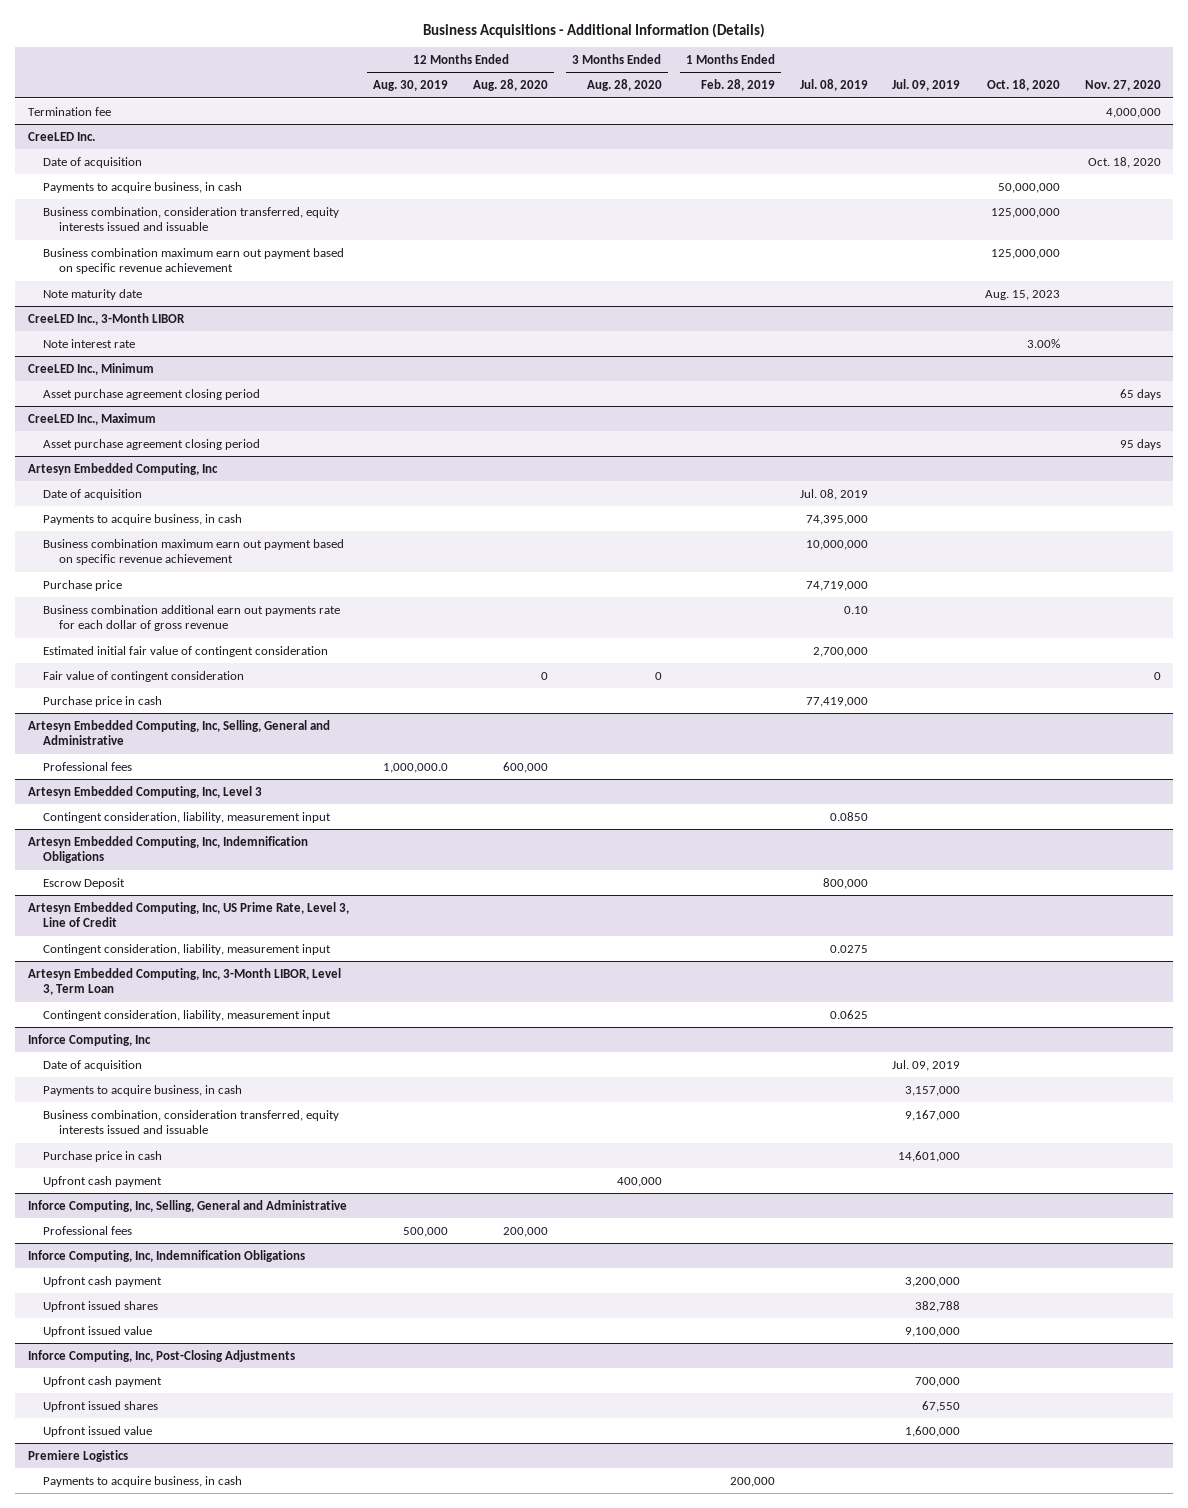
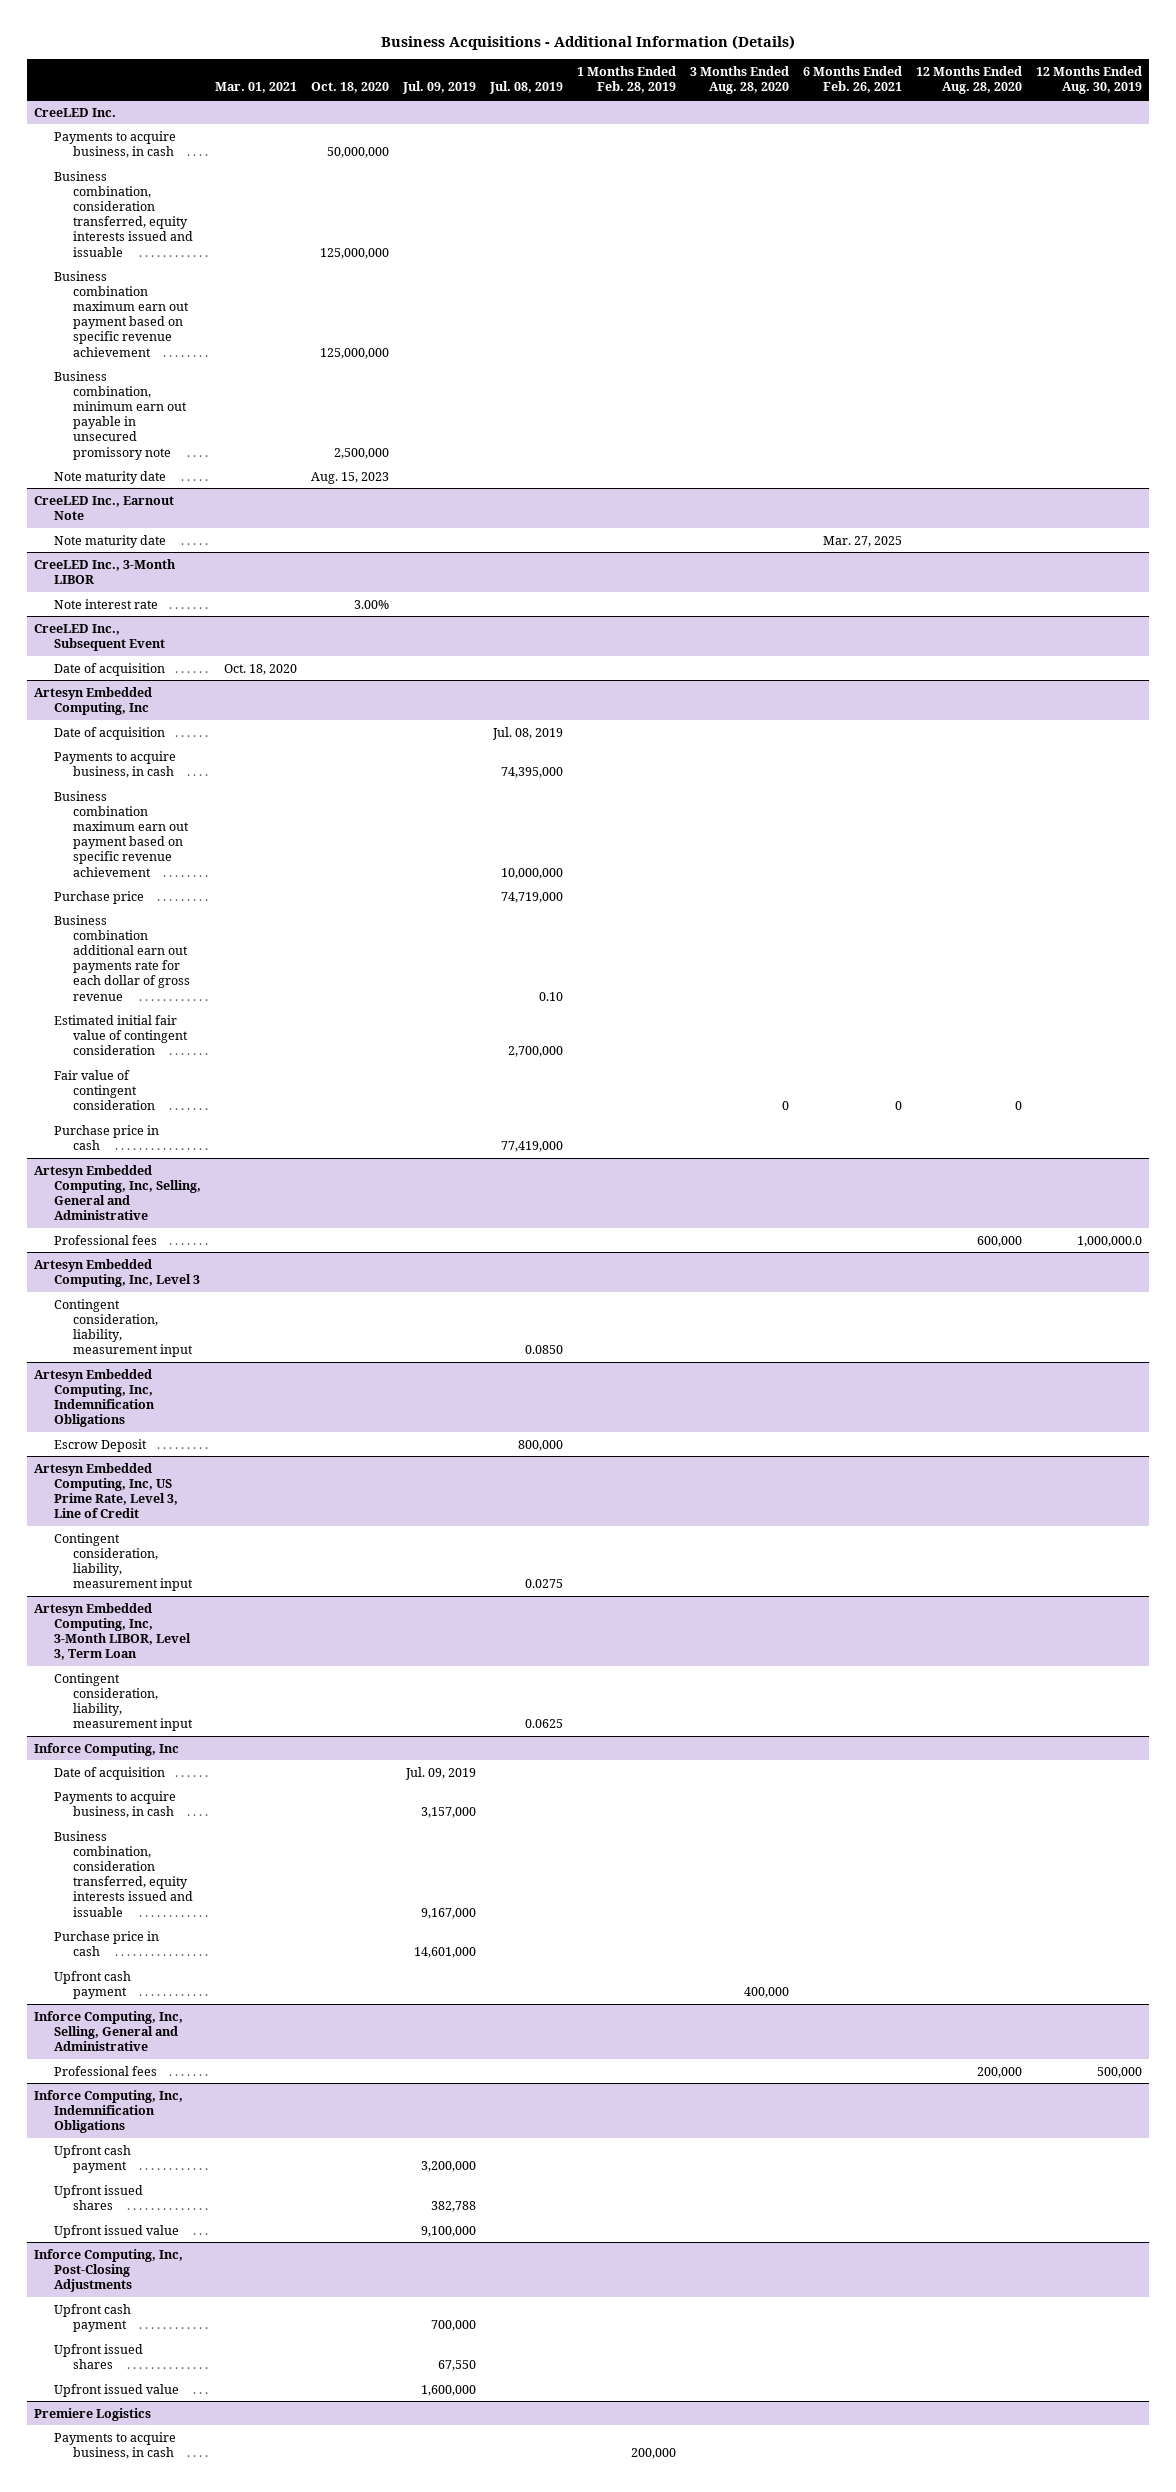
- | 12 Months Ended Aug. 30, 2019 | 12 Months Ended Aug. 28, 2020 | 3 Months Ended Aug. 28, 2020 | 1 Months Ended Feb. 28, 2019 | Jul. 08, 2019 | Jul. 09, 2019 | Oct. 18, 2020 | Nov. 27, 2020
+ | Mar. 01, 2021 | Oct. 18, 2020 | Jul. 09, 2019 | Jul. 08, 2019 | 1 Months Ended Feb. 28, 2019 | 3 Months Ended Aug. 28, 2020 | 6 Months Ended Feb. 26, 2021 | 12 Months Ended Aug. 28, 2020 | 12 Months Ended Aug. 30, 2019
- Termination fee | | | | | | | | 4,000,000
@ CreeLED Inc.
- Date of acquisition | | | | | | | | Oct. 18, 2020
+ Business combination, minimum earn out payable in unsecured promissory note | | 2,500,000 | | | | | | |
+ CreeLED Inc., Earnout Note
+ Note maturity date | | | | | | | Mar. 27, 2025 | |
- CreeLED Inc., Minimum
- Asset purchase agreement closing period | | | | | | | | 65 days
- CreeLED Inc., Maximum
- Asset purchase agreement closing period | | | | | | | | 95 days
+ CreeLED Inc., Subsequent Event
+ Date of acquisition | Oct. 18, 2020 | | | | | | | |

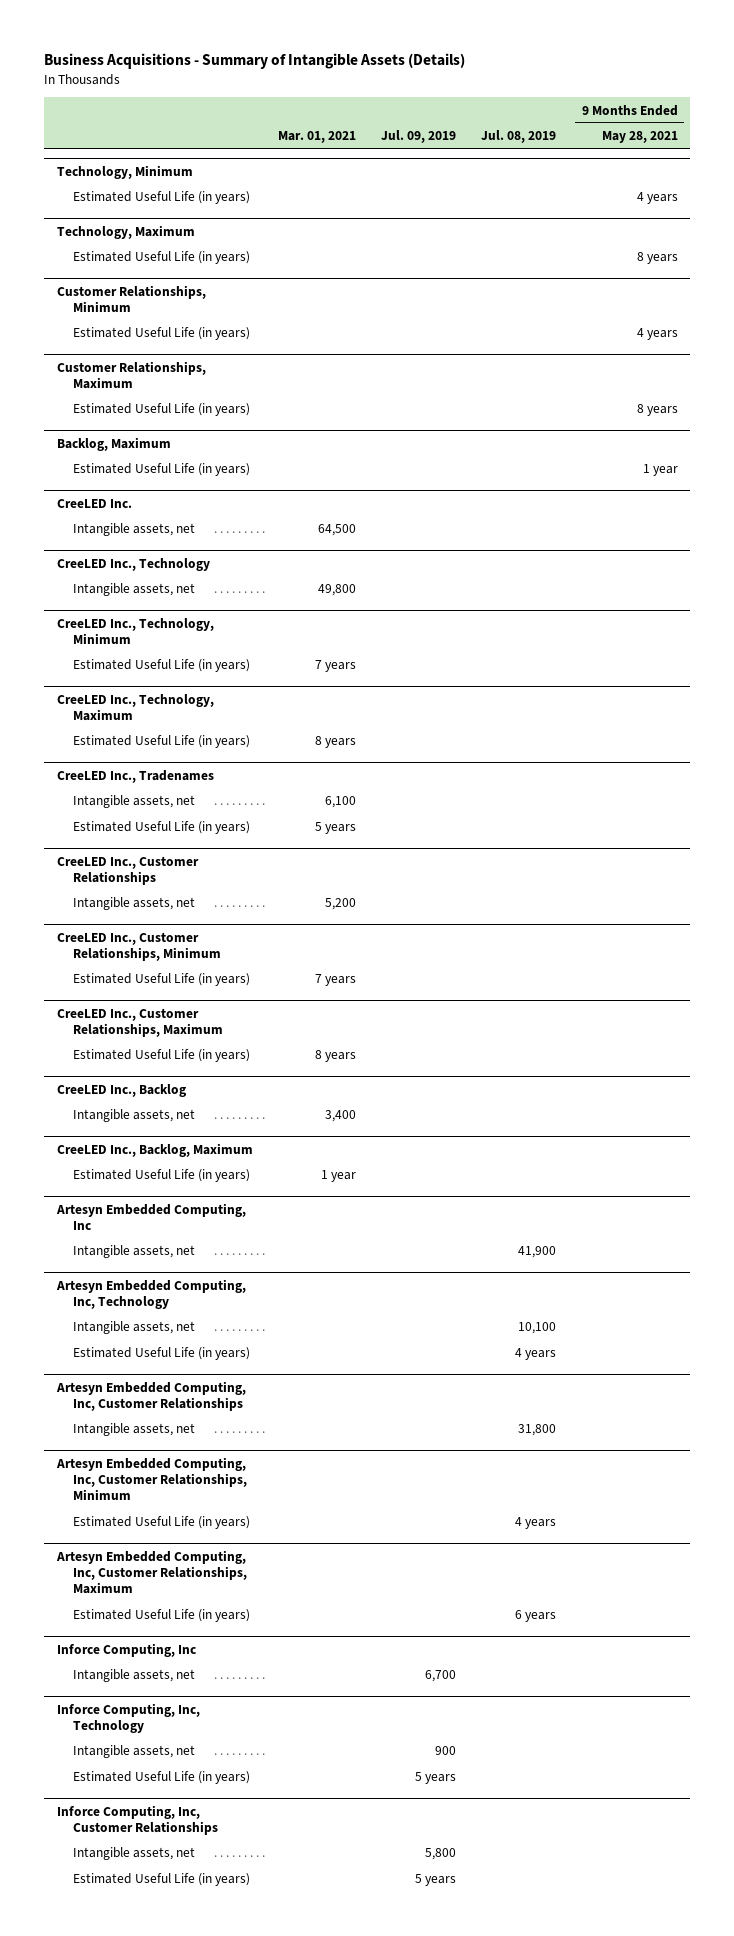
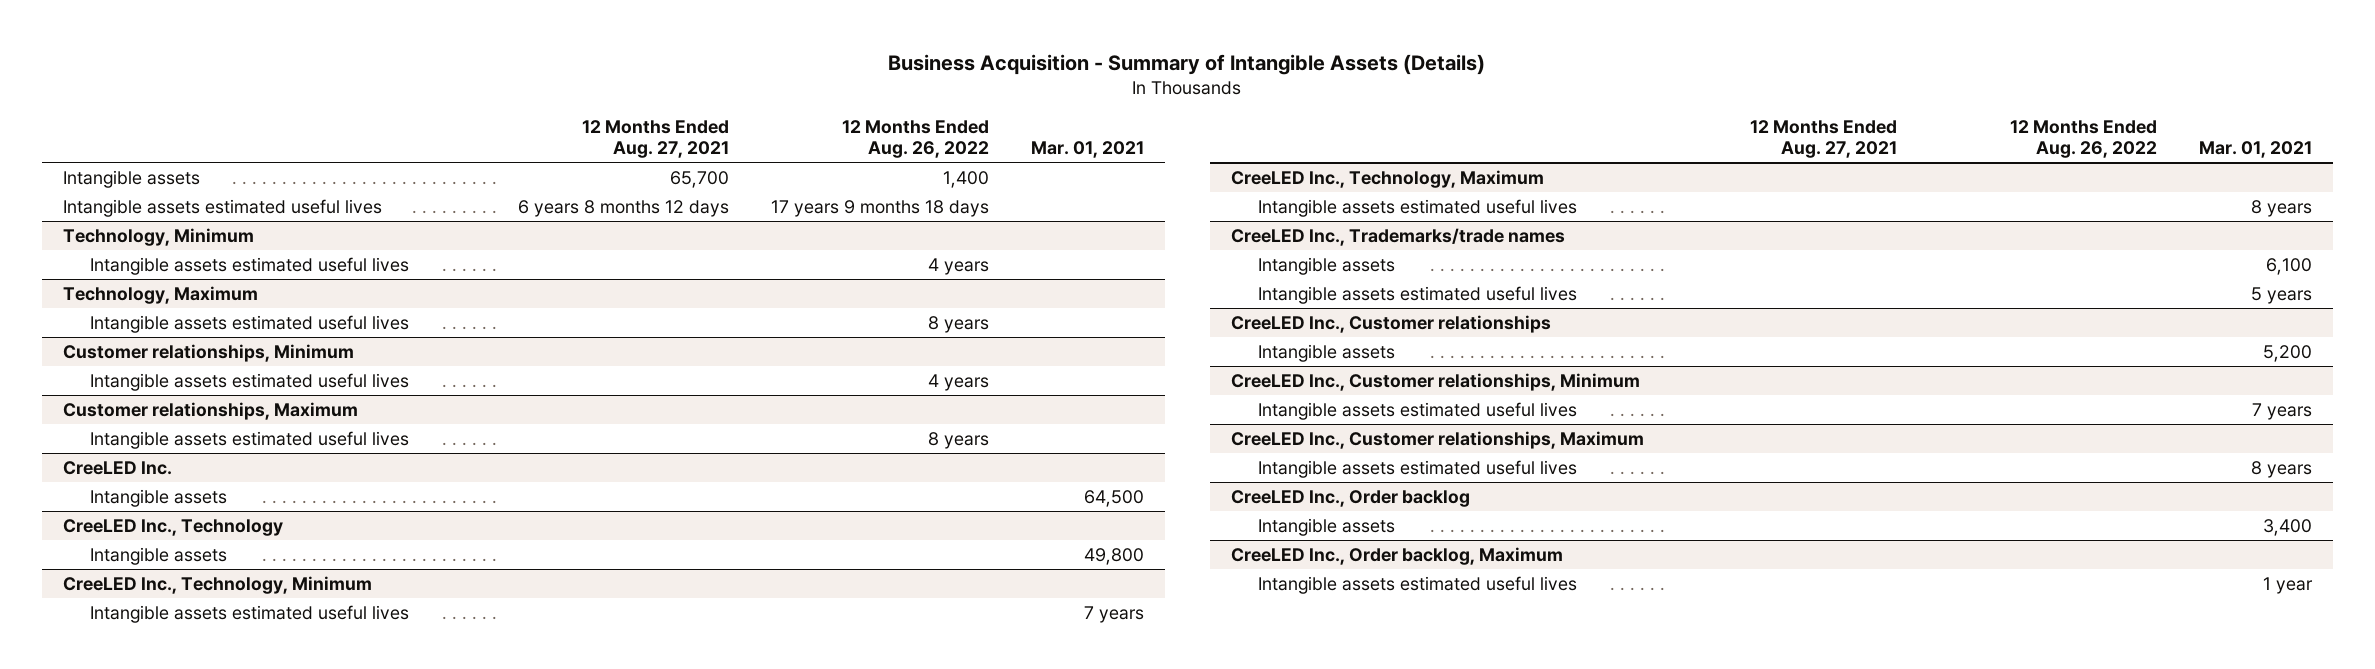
- Business Acquisitions - Summary of Intangible Assets (Details)
+ Business Acquisition - Summary of Intangible Assets (Details)
- | Mar. 01, 2021 | Jul. 09, 2019 | Jul. 08, 2019 | 9 Months Ended May 28, 2021
+ | 12 Months Ended Aug. 27, 2021 | 12 Months Ended Aug. 26, 2022 | Mar. 01, 2021
+ Intangible assets | 65,700 | 1,400 |
+ Intangible assets estimated useful lives | 6 years 8 months 12 days | 17 years 9 months 18 days |
@ Technology, Minimum
- Estimated Useful Life (in years) | | | | 4 years
+ Intangible assets estimated useful lives | | 4 years |
@ Technology, Maximum
- Estimated Useful Life (in years) | | | | 8 years
- Customer Relationships, Minimum
- Estimated Useful Life (in years) | | | | 4 years
- Customer Relationships, Maximum
- Estimated Useful Life (in years) | | | | 8 years
- Backlog, Maximum
- Estimated Useful Life (in years) | | | | 1 year
@ Technology, Maximum
+ Intangible assets estimated useful lives | | 8 years |
+ Customer relationships, Minimum
+ Intangible assets estimated useful lives | | 4 years |
+ Customer relationships, Maximum
+ Intangible assets estimated useful lives | | 8 years |
@ CreeLED Inc.
- Intangible assets, net | 64,500 | | |
+ Intangible assets | | | 64,500
@ CreeLED Inc., Technology
- Intangible assets, net | 49,800 | | |
+ Intangible assets | | | 49,800
@ CreeLED Inc., Technology, Minimum
- Estimated Useful Life (in years) | 7 years | | |
+ Intangible assets estimated useful lives | | | 7 years
@ CreeLED Inc., Technology, Maximum
- Estimated Useful Life (in years) | 8 years | | |
- CreeLED Inc., Tradenames
- Intangible assets, net | 6,100 | | |
- Estimated Useful Life (in years) | 5 years | | |
- CreeLED Inc., Customer Relationships
- Intangible assets, net | 5,200 | | |
- CreeLED Inc., Customer Relationships, Minimum
- Estimated Useful Life (in years) | 7 years | | |
- CreeLED Inc., Customer Relationships, Maximum
- Estimated Useful Life (in years) | 8 years | | |
- CreeLED Inc., Backlog
- Intangible assets, net | 3,400 | | |
- CreeLED Inc., Backlog, Maximum
- Estimated Useful Life (in years) | 1 year | | |
- Artesyn Embedded Computing, Inc
- Intangible assets, net | | | 41,900 |
- Artesyn Embedded Computing, Inc, Technology
- Intangible assets, net | | | 10,100 |
- Estimated Useful Life (in years) | | | 4 years |
- Artesyn Embedded Computing, Inc, Customer Relationships
- Intangible assets, net | | | 31,800 |
- Artesyn Embedded Computing, Inc, Customer Relationships, Minimum
- Estimated Useful Life (in years) | | | 4 years |
- Artesyn Embedded Computing, Inc, Customer Relationships, Maximum
- Estimated Useful Life (in years) | | | 6 years |
- Inforce Computing, Inc
- Intangible assets, net | | 6,700 | |
- Inforce Computing, Inc, Technology
- Intangible assets, net | | 900 | |
- Estimated Useful Life (in years) | | 5 years | |
- Inforce Computing, Inc, Customer Relationships
- Intangible assets, net | | 5,800 | |
- Estimated Useful Life (in years) | | 5 years | |
@ CreeLED Inc., Technology, Maximum
+ Intangible assets estimated useful lives | | | 8 years
+ CreeLED Inc., Trademarks/trade names
+ Intangible assets | | | 6,100
+ Intangible assets estimated useful lives | | | 5 years
+ CreeLED Inc., Customer relationships
+ Intangible assets | | | 5,200
+ CreeLED Inc., Customer relationships, Minimum
+ Intangible assets estimated useful lives | | | 7 years
+ CreeLED Inc., Customer relationships, Maximum
+ Intangible assets estimated useful lives | | | 8 years
+ CreeLED Inc., Order backlog
+ Intangible assets | | | 3,400
+ CreeLED Inc., Order backlog, Maximum
+ Intangible assets estimated useful lives | | | 1 year

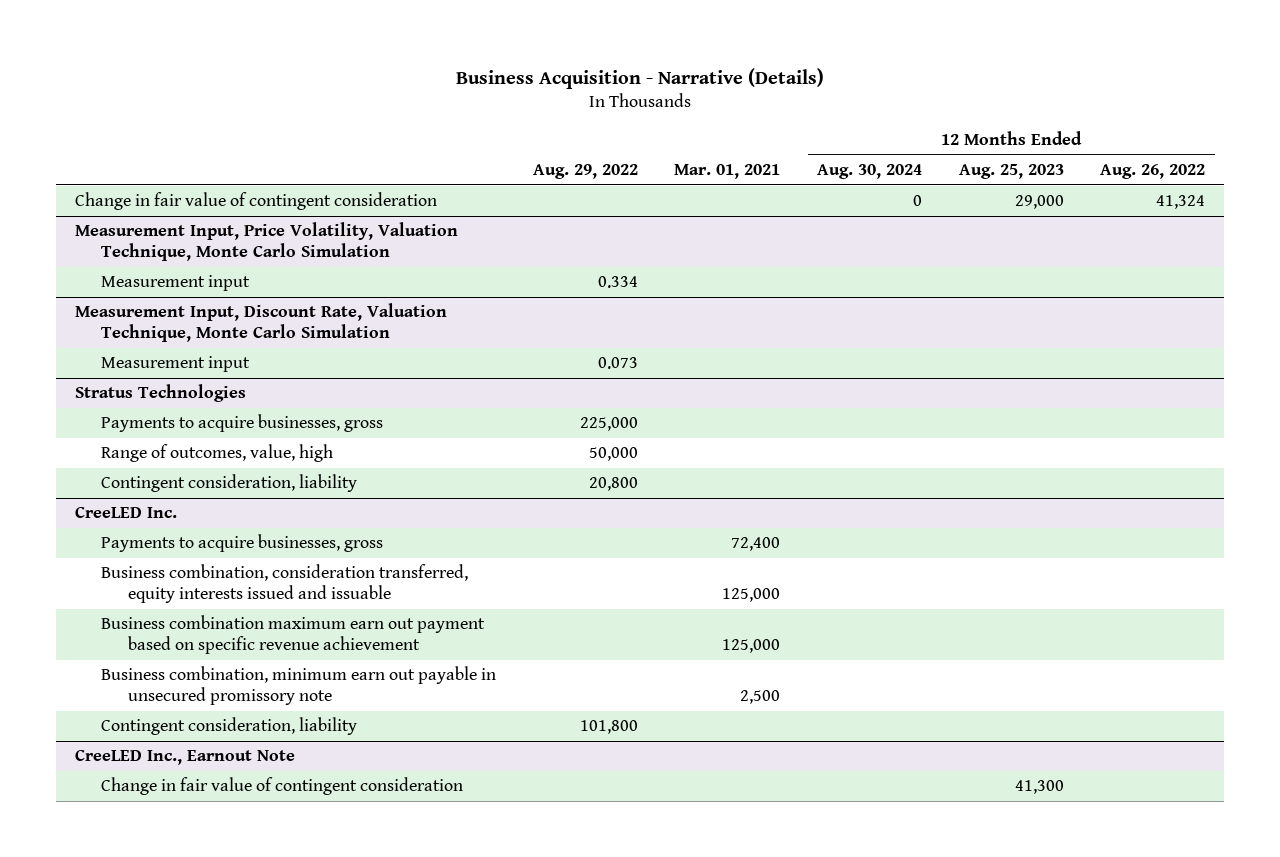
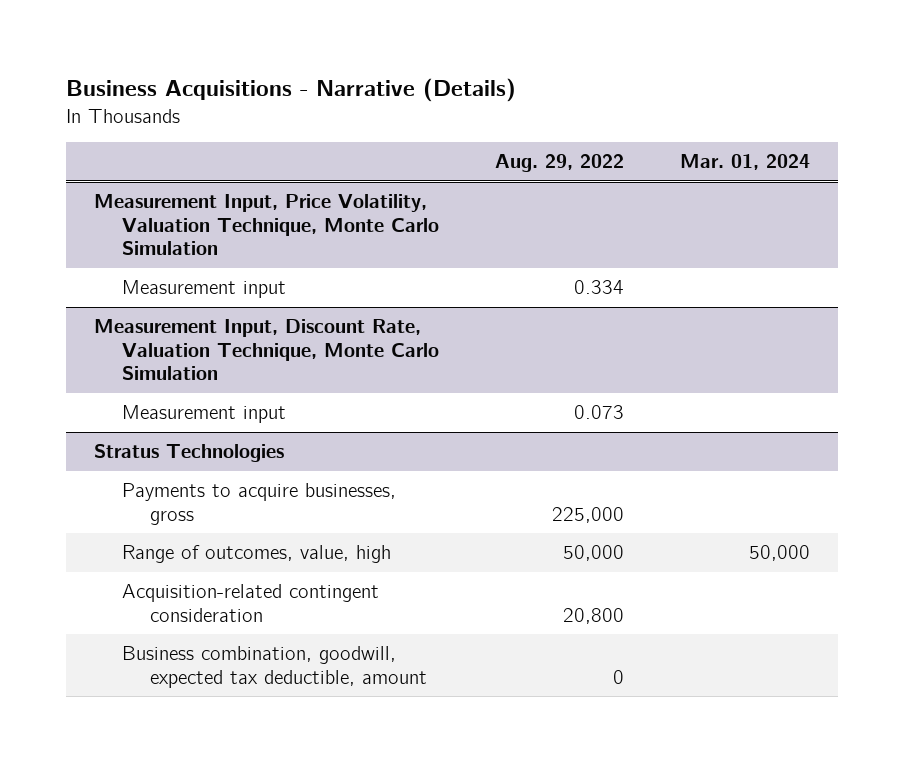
- Business Acquisition - Narrative (Details)
+ Business Acquisitions - Narrative (Details)
- | Aug. 29, 2022 | Mar. 01, 2021 | 12 Months Ended Aug. 30, 2024 | 12 Months Ended Aug. 25, 2023 | 12 Months Ended Aug. 26, 2022
+ | Aug. 29, 2022 | Mar. 01, 2024
- Change in fair value of contingent consideration | | | 0 | 29,000 | 41,324
@ Stratus Technologies
- Contingent consideration, liability | 20,800 | | | |
- CreeLED Inc.
- Payments to acquire businesses, gross | | 72,400 | | |
- Business combination, consideration transferred, equity interests issued and issuable | | 125,000 | | |
- Business combination maximum earn out payment based on specific revenue achievement | | 125,000 | | |
- Business combination, minimum earn out payable in unsecured promissory note | | 2,500 | | |
- Contingent consideration, liability | 101,800 | | | |
- CreeLED Inc., Earnout Note
- Change in fair value of contingent consideration | | | | 41,300 |
@ Stratus Technologies
+ Acquisition-related contingent consideration | 20,800 |
+ Business combination, goodwill, expected tax deductible, amount | 0 |

